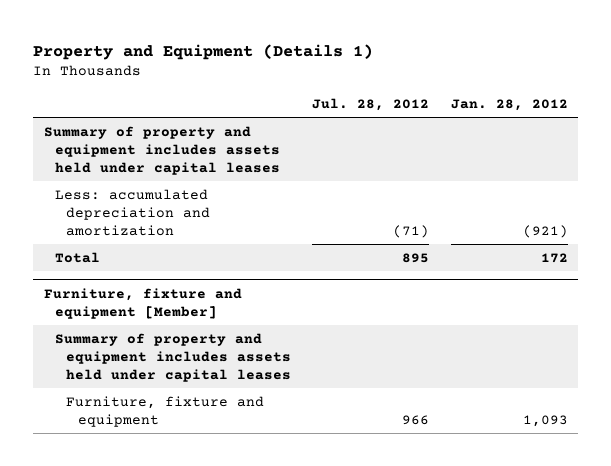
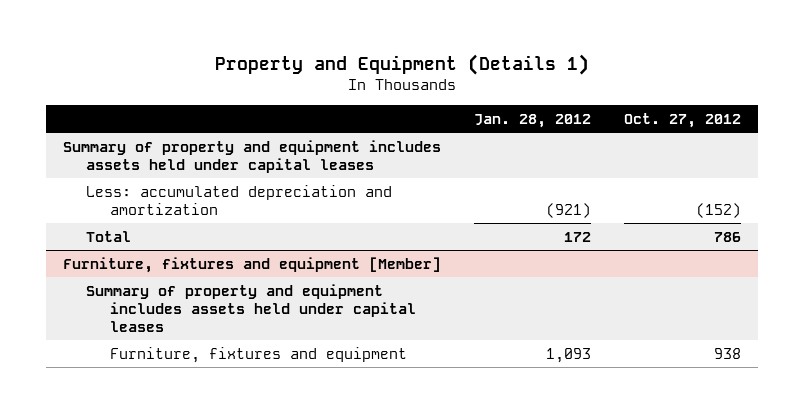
- | Jul. 28, 2012 | Jan. 28, 2012
+ | Jan. 28, 2012 | Oct. 27, 2012
- Furniture, fixture and equipment [Member]
+ Furniture, fixtures and equipment [Member]
- Furniture, fixture and equipment | 966 | 1,093
+ Furniture, fixtures and equipment | 1,093 | 938

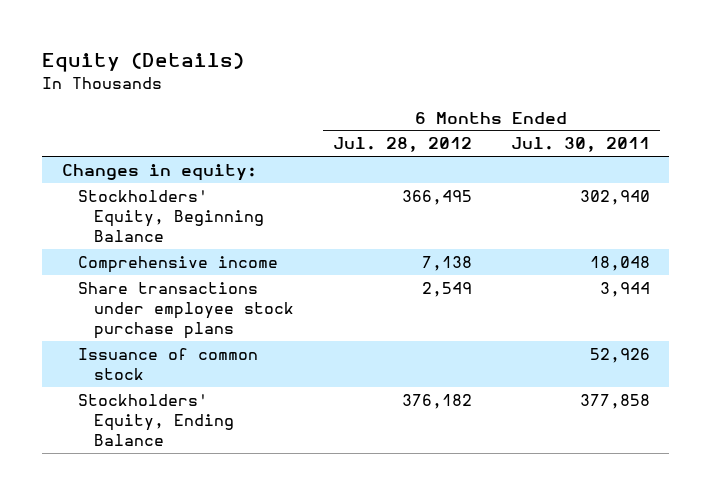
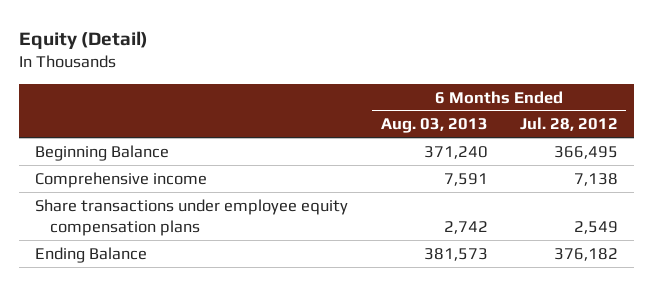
- Equity (Details)
+ Equity (Detail)
- | 6 Months Ended Jul. 28, 2012 | 6 Months Ended Jul. 30, 2011
+ | 6 Months Ended Aug. 03, 2013 | 6 Months Ended Jul. 28, 2012
- Changes in equity:
- Stockholders' Equity, Beginning Balance | 366,495 | 302,940
+ Beginning Balance | 371,240 | 366,495
- Share transactions under employee stock purchase plans | 2,549 | 3,944
- Issuance of common stock | | 52,926
- Stockholders' Equity, Ending Balance | 376,182 | 377,858
+ Share transactions under employee equity compensation plans | 2,742 | 2,549
+ Ending Balance | 381,573 | 376,182

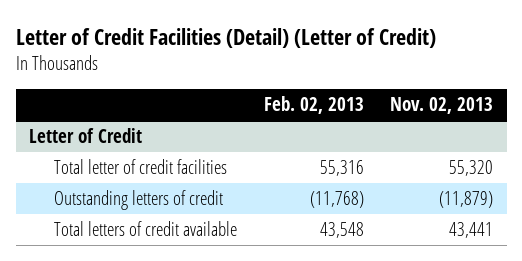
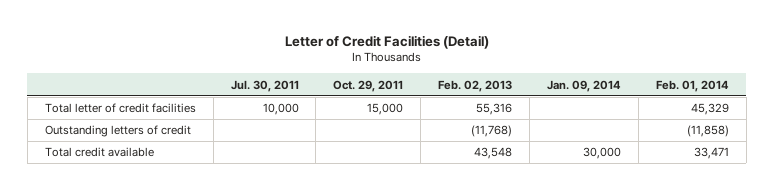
- Letter of Credit Facilities (Detail) (Letter of Credit)
+ Letter of Credit Facilities (Detail)
- | Feb. 02, 2013 | Nov. 02, 2013
+ | Jul. 30, 2011 | Oct. 29, 2011 | Feb. 02, 2013 | Jan. 09, 2014 | Feb. 01, 2014
- Letter of Credit
- Total letters of credit available | 43,548 | 43,441
+ Total credit available | | | 43,548 | 30,000 | 33,471

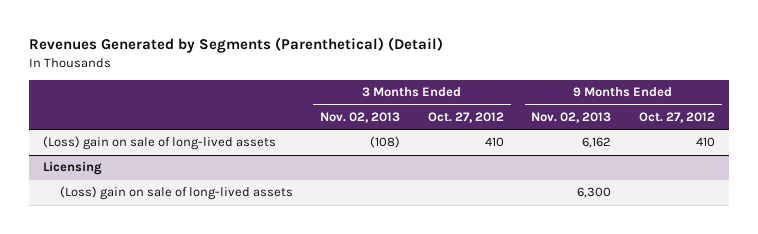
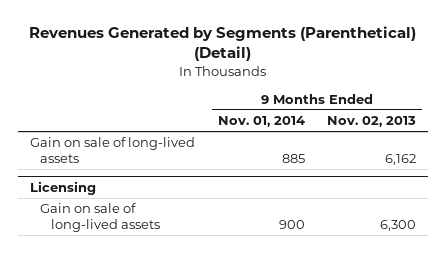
- | 3 Months Ended Nov. 02, 2013 | 3 Months Ended Oct. 27, 2012 | 9 Months Ended Nov. 02, 2013 | 9 Months Ended Oct. 27, 2012
+ | 9 Months Ended Nov. 01, 2014 | 9 Months Ended Nov. 02, 2013
- (Loss) gain on sale of long-lived assets | (108) | 410 | 6,162 | 410
+ Gain on sale of long-lived assets | 885 | 6,162
@ Licensing
- (Loss) gain on sale of long-lived assets | | | 6,300 |
+ Gain on sale of long-lived assets | 900 | 6,300

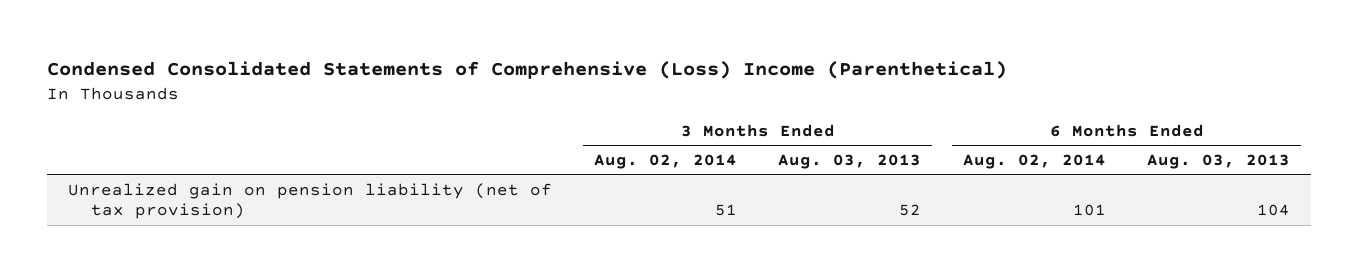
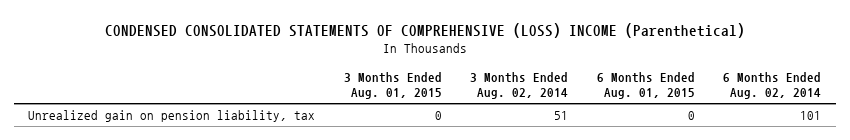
- Condensed Consolidated Statements of Comprehensive (Loss) Income (Parenthetical)
+ CONDENSED CONSOLIDATED STATEMENTS OF COMPREHENSIVE (LOSS) INCOME (Parenthetical)
- | 3 Months Ended Aug. 02, 2014 | 3 Months Ended Aug. 03, 2013 | 6 Months Ended Aug. 02, 2014 | 6 Months Ended Aug. 03, 2013
+ | 3 Months Ended Aug. 01, 2015 | 3 Months Ended Aug. 02, 2014 | 6 Months Ended Aug. 01, 2015 | 6 Months Ended Aug. 02, 2014
- Unrealized gain on pension liability (net of tax provision) | 51 | 52 | 101 | 104
+ Unrealized gain on pension liability, tax | 0 | 51 | 0 | 101

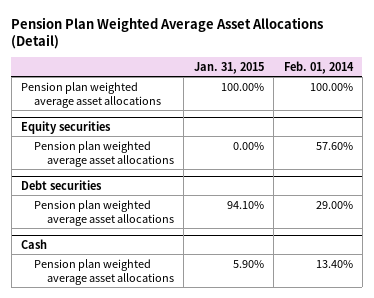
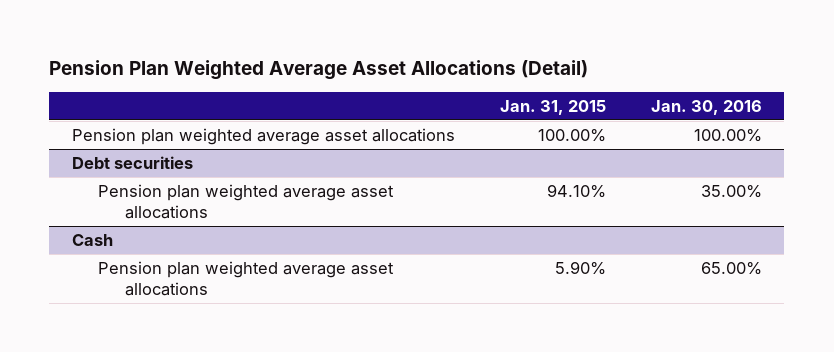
- | Jan. 31, 2015 | Feb. 01, 2014
+ | Jan. 31, 2015 | Jan. 30, 2016
- Equity securities
- Pension plan weighted average asset allocations | 0.00% | 57.60%

